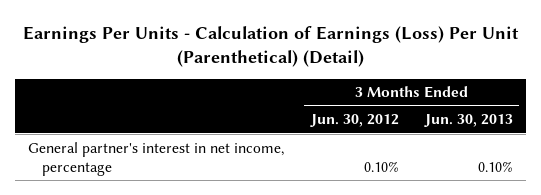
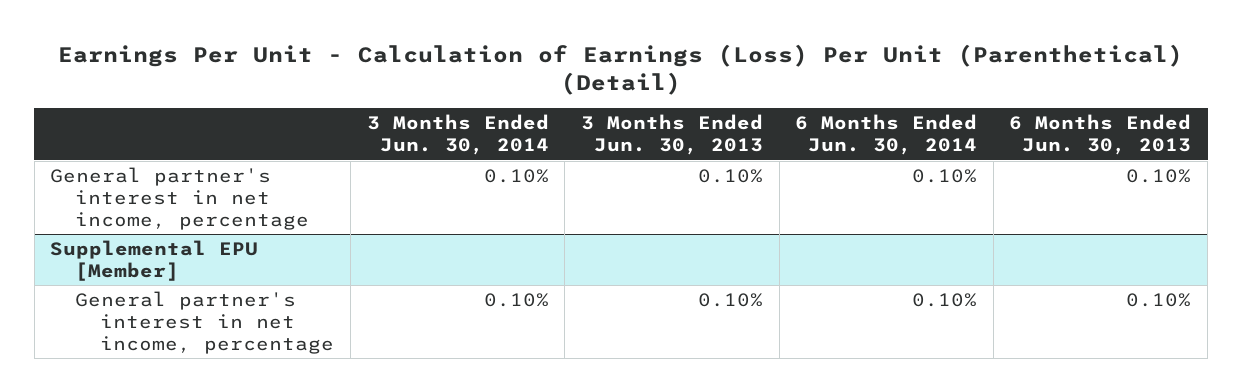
- Earnings Per Units - Calculation of Earnings (Loss) Per Unit (Parenthetical) (Detail)
+ Earnings Per Unit - Calculation of Earnings (Loss) Per Unit (Parenthetical) (Detail)
- | 3 Months Ended Jun. 30, 2012 | 3 Months Ended Jun. 30, 2013
+ | 3 Months Ended Jun. 30, 2014 | 3 Months Ended Jun. 30, 2013 | 6 Months Ended Jun. 30, 2014 | 6 Months Ended Jun. 30, 2013
+ Supplemental EPU [Member]
+ General partner's interest in net income, percentage | 0.10% | 0.10% | 0.10% | 0.10%

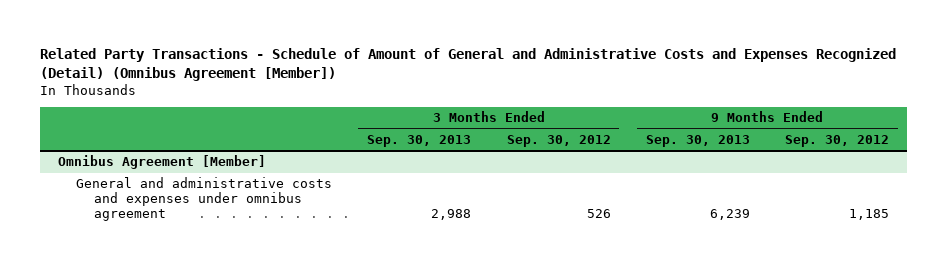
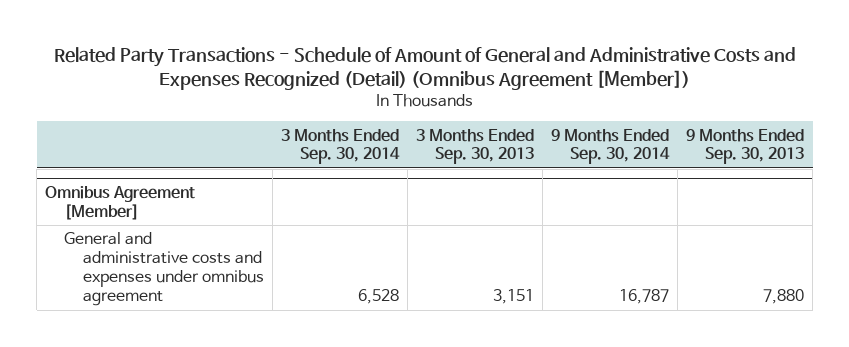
- | 3 Months Ended Sep. 30, 2013 | 3 Months Ended Sep. 30, 2012 | 9 Months Ended Sep. 30, 2013 | 9 Months Ended Sep. 30, 2012
+ | 3 Months Ended Sep. 30, 2014 | 3 Months Ended Sep. 30, 2013 | 9 Months Ended Sep. 30, 2014 | 9 Months Ended Sep. 30, 2013
@ Omnibus Agreement [Member]
- General and administrative costs and expenses under omnibus agreement | 2,988 | 526 | 6,239 | 1,185
+ General and administrative costs and expenses under omnibus agreement | 6,528 | 3,151 | 16,787 | 7,880

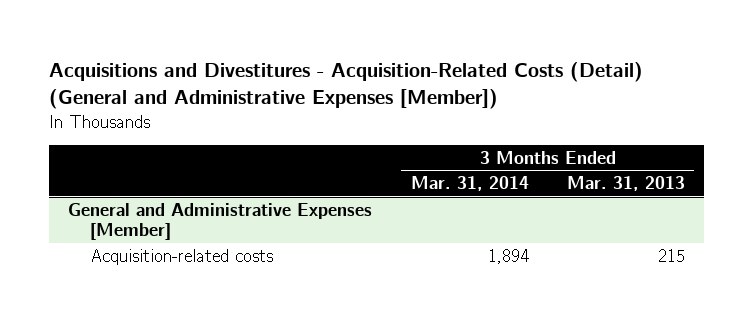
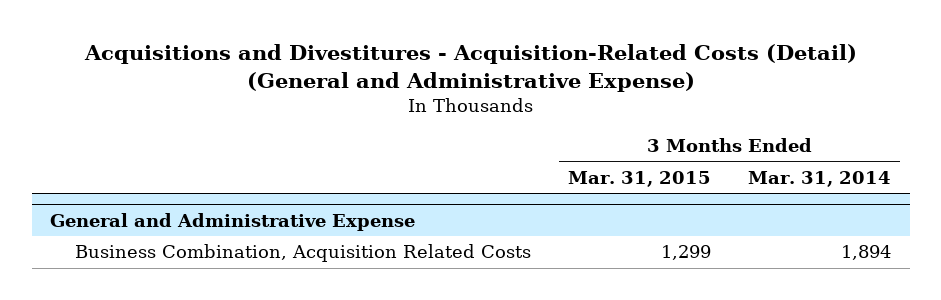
- Acquisitions and Divestitures - Acquisition-Related Costs (Detail) (General and Administrative Expenses [Member])
+ Acquisitions and Divestitures - Acquisition-Related Costs (Detail) (General and Administrative Expense)
- | 3 Months Ended Mar. 31, 2014 | 3 Months Ended Mar. 31, 2013
+ | 3 Months Ended Mar. 31, 2015 | 3 Months Ended Mar. 31, 2014
- General and Administrative Expenses [Member]
- Acquisition-related costs | 1,894 | 215
+ General and Administrative Expense
+ Business Combination, Acquisition Related Costs | 1,299 | 1,894

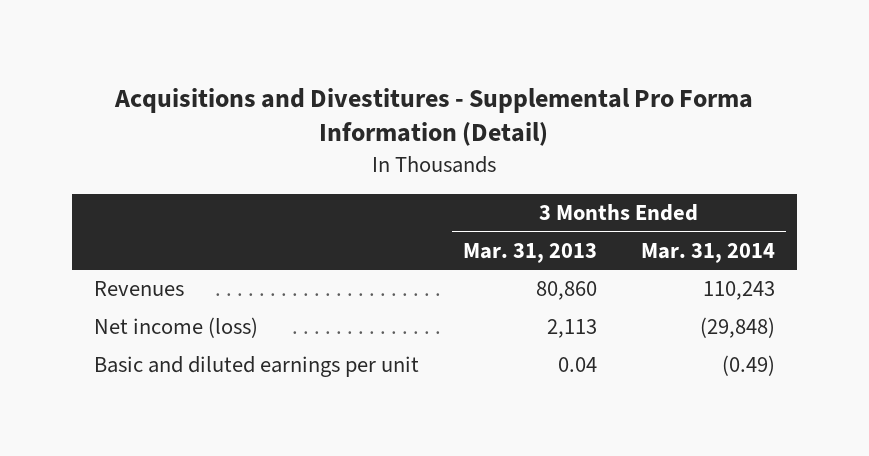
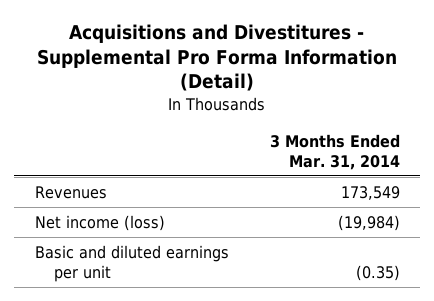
- | 3 Months Ended Mar. 31, 2013 | 3 Months Ended Mar. 31, 2014
+ | 3 Months Ended Mar. 31, 2014
- Revenues | 80,860 | 110,243
- Net income (loss) | 2,113 | (29,848)
- Basic and diluted earnings per unit | 0.04 | (0.49)
+ Revenues | 173,549
+ Net income (loss) | (19,984)
+ Basic and diluted earnings per unit | (0.35)

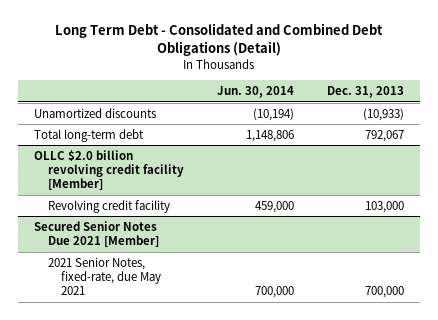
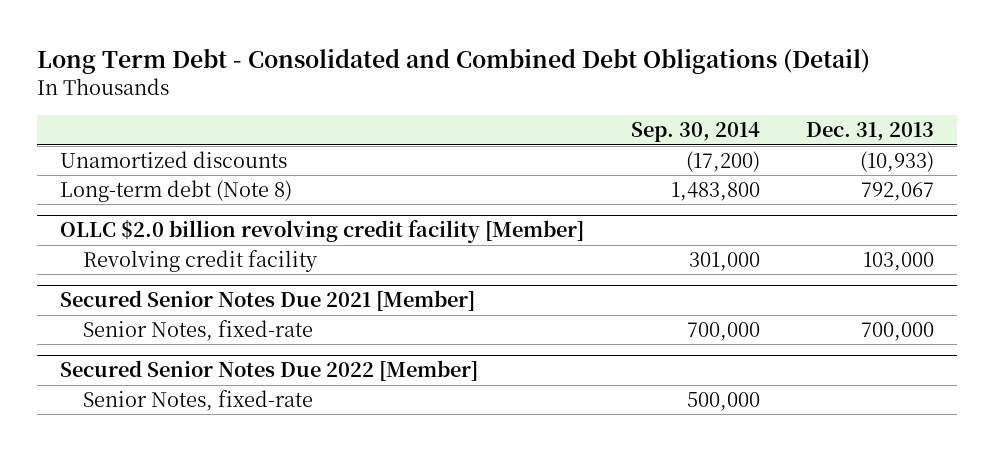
- | Jun. 30, 2014 | Dec. 31, 2013
+ | Sep. 30, 2014 | Dec. 31, 2013
- Total long-term debt | 1,148,806 | 792,067
+ Long-term debt (Note 8) | 1,483,800 | 792,067
@ Secured Senior Notes Due 2021 [Member]
- 2021 Senior Notes, fixed-rate, due May 2021 | 700,000 | 700,000
+ Senior Notes, fixed-rate | 700,000 | 700,000
+ Secured Senior Notes Due 2022 [Member]
+ Senior Notes, fixed-rate | 500,000 |

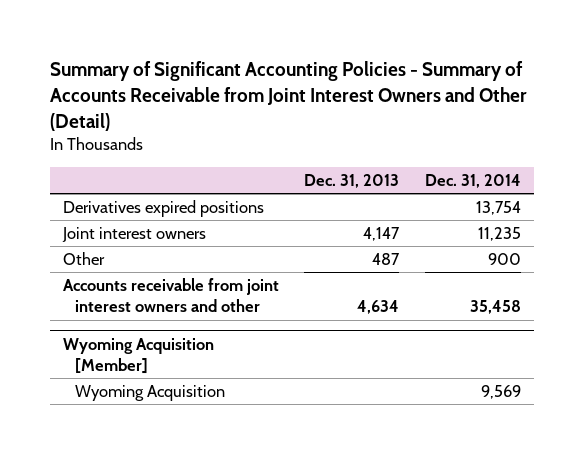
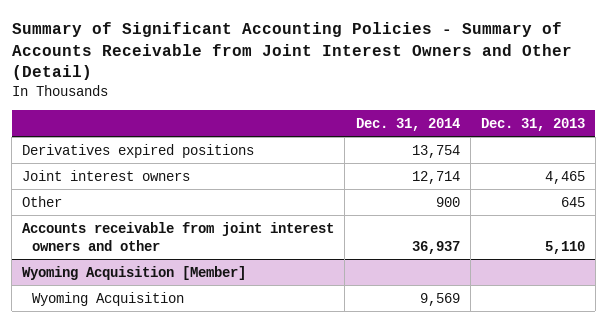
- | Dec. 31, 2013 | Dec. 31, 2014
+ | Dec. 31, 2014 | Dec. 31, 2013
- Joint interest owners | 4,147 | 11,235
- Other | 487 | 900
- Accounts receivable from joint interest owners and other | 4,634 | 35,458
+ Joint interest owners | 12,714 | 4,465
+ Other | 900 | 645
+ Accounts receivable from joint interest owners and other | 36,937 | 5,110

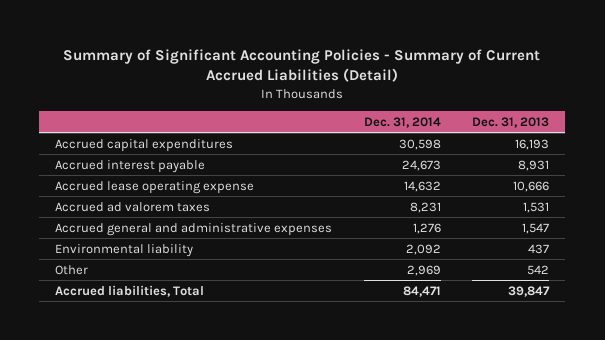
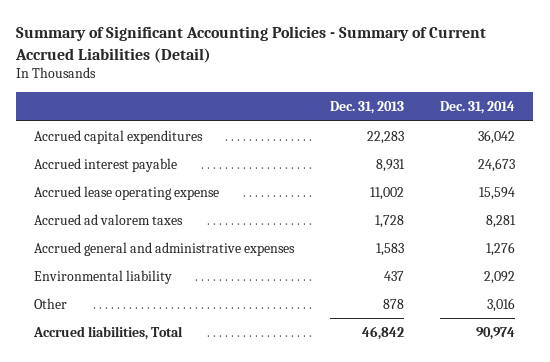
- | Dec. 31, 2014 | Dec. 31, 2013
+ | Dec. 31, 2013 | Dec. 31, 2014
- Accrued capital expenditures | 30,598 | 16,193
+ Accrued capital expenditures | 22,283 | 36,042
- Accrued lease operating expense | 14,632 | 10,666
- Accrued ad valorem taxes | 8,231 | 1,531
- Accrued general and administrative expenses | 1,276 | 1,547
+ Accrued lease operating expense | 11,002 | 15,594
+ Accrued ad valorem taxes | 1,728 | 8,281
+ Accrued general and administrative expenses | 1,583 | 1,276
- Other | 2,969 | 542
- Accrued liabilities, Total | 84,471 | 39,847
+ Other | 878 | 3,016
+ Accrued liabilities, Total | 46,842 | 90,974

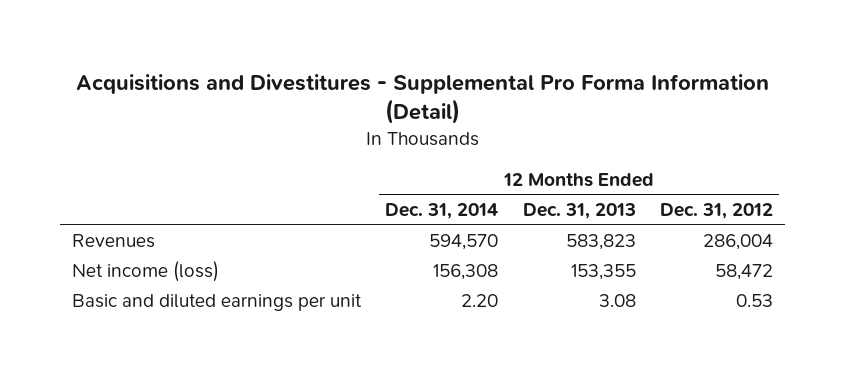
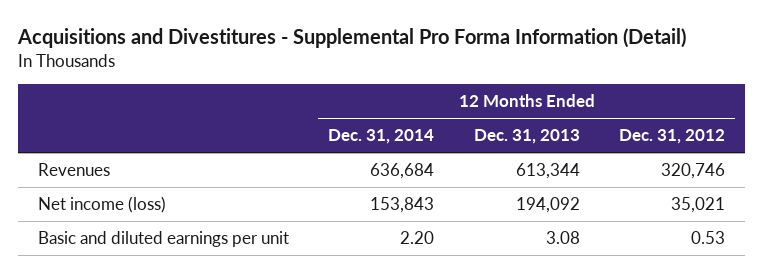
- Revenues | 594,570 | 583,823 | 286,004
- Net income (loss) | 156,308 | 153,355 | 58,472
+ Revenues | 636,684 | 613,344 | 320,746
+ Net income (loss) | 153,843 | 194,092 | 35,021

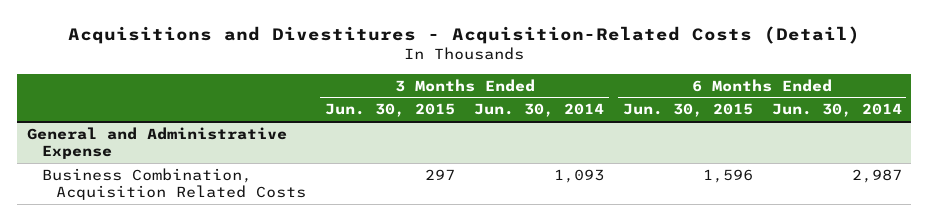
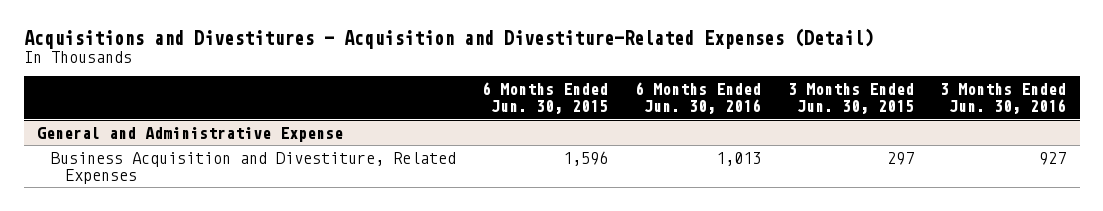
- Acquisitions and Divestitures - Acquisition-Related Costs (Detail)
+ Acquisitions and Divestitures - Acquisition and Divestiture-Related Expenses (Detail)
- | 3 Months Ended Jun. 30, 2015 | 3 Months Ended Jun. 30, 2014 | 6 Months Ended Jun. 30, 2015 | 6 Months Ended Jun. 30, 2014
+ | 6 Months Ended Jun. 30, 2015 | 6 Months Ended Jun. 30, 2016 | 3 Months Ended Jun. 30, 2015 | 3 Months Ended Jun. 30, 2016
@ General and Administrative Expense
- Business Combination, Acquisition Related Costs | 297 | 1,093 | 1,596 | 2,987
+ Business Acquisition and Divestiture, Related Expenses | 1,596 | 1,013 | 297 | 927

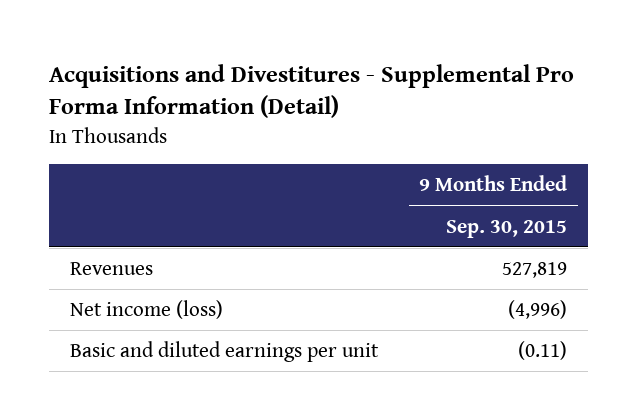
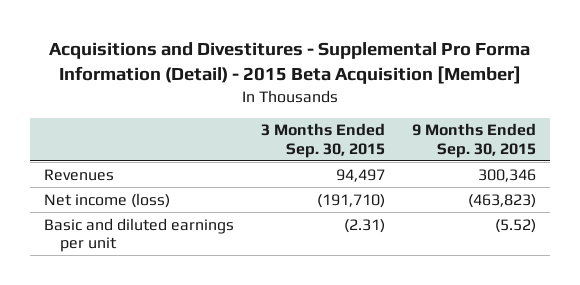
- Acquisitions and Divestitures - Supplemental Pro Forma Information (Detail)
+ Acquisitions and Divestitures - Supplemental Pro Forma Information (Detail) - 2015 Beta Acquisition [Member]
- | 9 Months Ended Sep. 30, 2015
+ | 3 Months Ended Sep. 30, 2015 | 9 Months Ended Sep. 30, 2015
- Revenues | 527,819
- Net income (loss) | (4,996)
- Basic and diluted earnings per unit | (0.11)
+ Revenues | 94,497 | 300,346
+ Net income (loss) | (191,710) | (463,823)
+ Basic and diluted earnings per unit | (2.31) | (5.52)

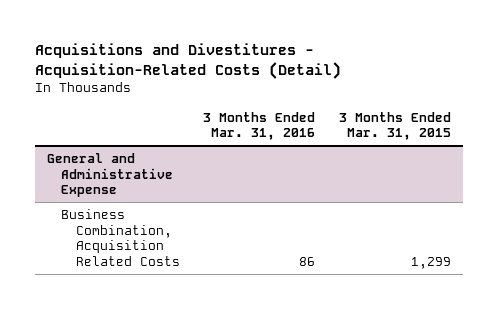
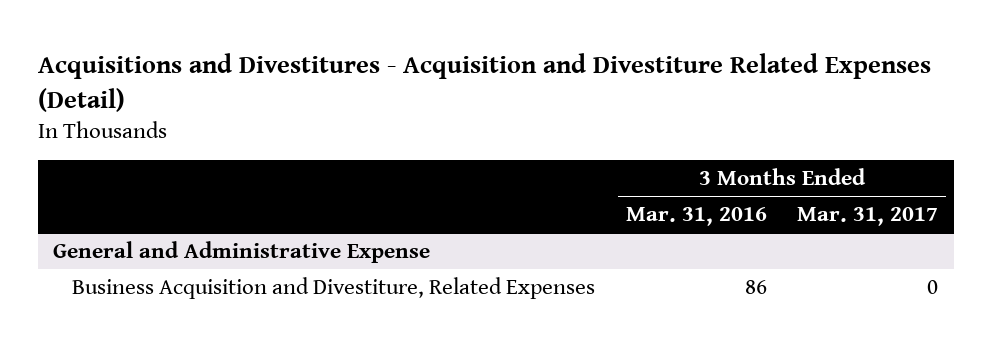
- Acquisitions and Divestitures - Acquisition-Related Costs (Detail)
+ Acquisitions and Divestitures - Acquisition and Divestiture Related Expenses (Detail)
- | 3 Months Ended Mar. 31, 2016 | 3 Months Ended Mar. 31, 2015
+ | 3 Months Ended Mar. 31, 2016 | 3 Months Ended Mar. 31, 2017
@ General and Administrative Expense
- Business Combination, Acquisition Related Costs | 86 | 1,299
+ Business Acquisition and Divestiture, Related Expenses | 86 | 0

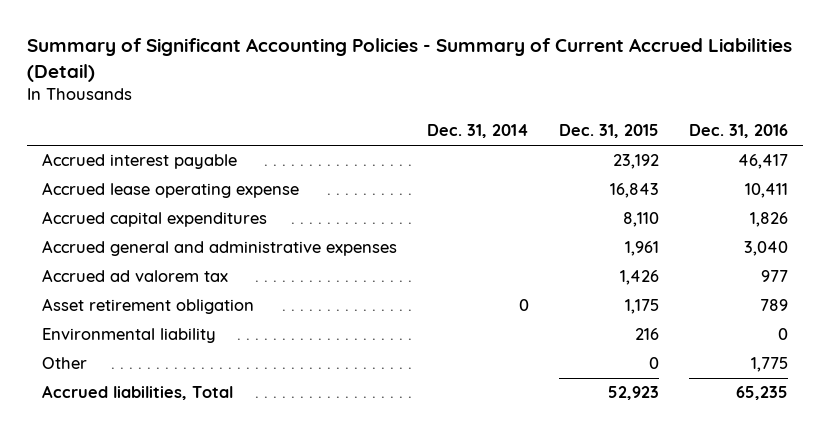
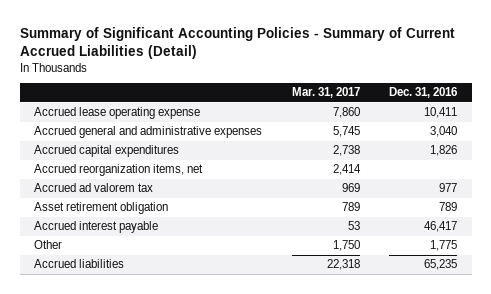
- | Dec. 31, 2014 | Dec. 31, 2015 | Dec. 31, 2016
+ | Mar. 31, 2017 | Dec. 31, 2016
moved down: Accrued capital expenditures | 2,738 | 1,826
+ Accrued reorganization items, net | 2,414 |
- Environmental liability | | 216 | 0
moved down: Accrued interest payable | 53 | 46,417
- Accrued liabilities, Total | | 52,923 | 65,235
+ Accrued liabilities | 22,318 | 65,235

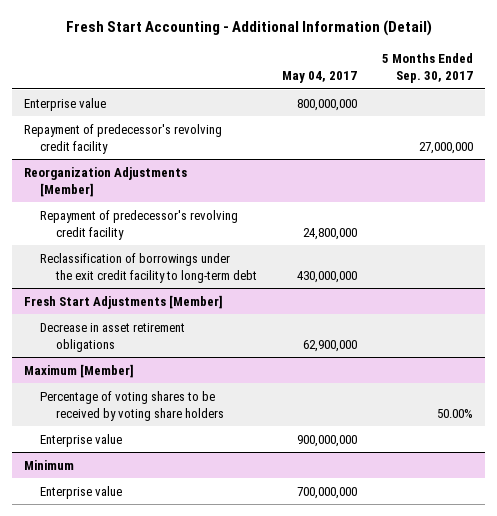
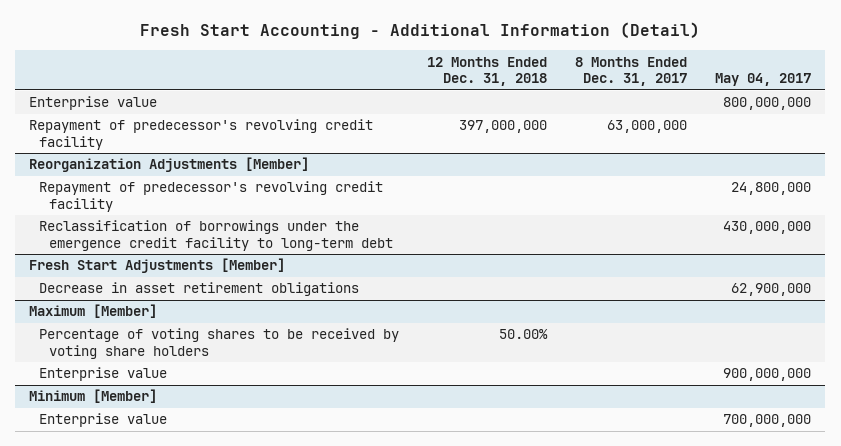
- | May 04, 2017 | 5 Months Ended Sep. 30, 2017
+ | 12 Months Ended Dec. 31, 2018 | 8 Months Ended Dec. 31, 2017 | May 04, 2017
@ Reorganization Adjustments [Member]
- Reclassification of borrowings under the exit credit facility to long-term debt | 430,000,000 |
+ Reclassification of borrowings under the emergence credit facility to long-term debt | | | 430,000,000
- Minimum
+ Minimum [Member]

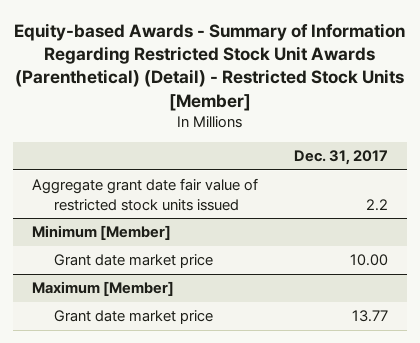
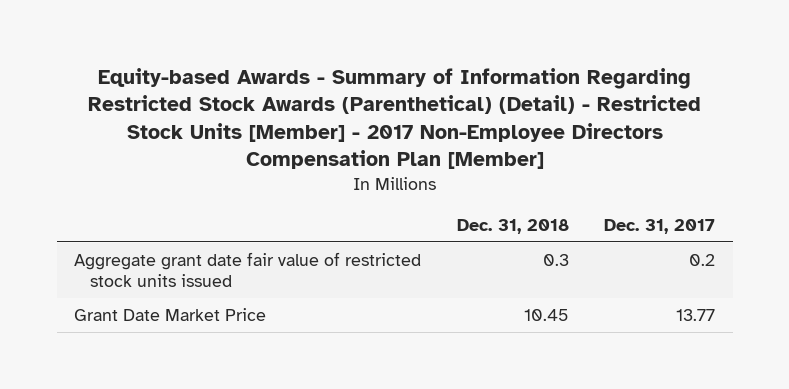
- Equity-based Awards - Summary of Information Regarding Restricted Stock Unit Awards (Parenthetical) (Detail) - Restricted Stock Units [Member]
+ Equity-based Awards - Summary of Information Regarding Restricted Stock Awards (Parenthetical) (Detail) - Restricted Stock Units [Member] - 2017 Non-Employee Directors Compensation Plan [Member]
- | Dec. 31, 2017
+ | Dec. 31, 2018 | Dec. 31, 2017
- Aggregate grant date fair value of restricted stock units issued | 2.2
- Minimum [Member]
- Grant date market price | 10.00
- Maximum [Member]
- Grant date market price | 13.77
+ Aggregate grant date fair value of restricted stock units issued | 0.3 | 0.2
+ Grant Date Market Price | 10.45 | 13.77

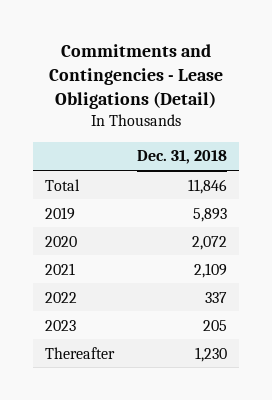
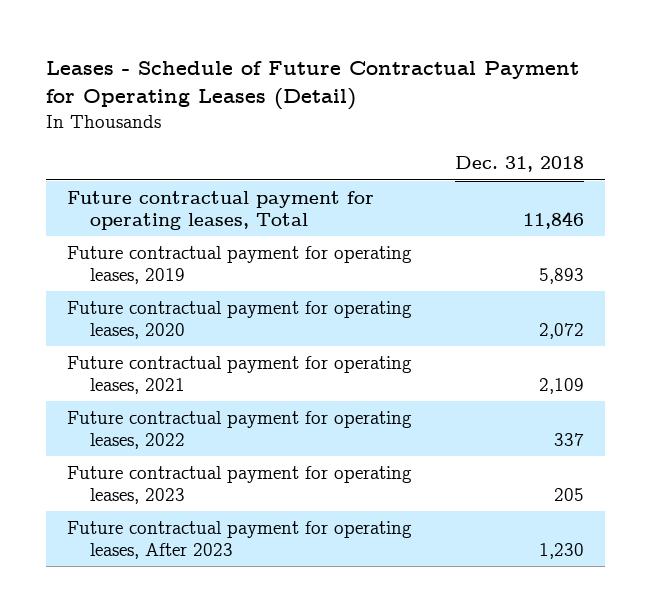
- Commitments and Contingencies - Lease Obligations (Detail)
+ Leases - Schedule of Future Contractual Payment for Operating Leases (Detail)
- Total | 11,846
- 2019 | 5,893
- 2020 | 2,072
- 2021 | 2,109
- 2022 | 337
- 2023 | 205
- Thereafter | 1,230
+ Future contractual payment for operating leases, Total | 11,846
+ Future contractual payment for operating leases, 2019 | 5,893
+ Future contractual payment for operating leases, 2020 | 2,072
+ Future contractual payment for operating leases, 2021 | 2,109
+ Future contractual payment for operating leases, 2022 | 337
+ Future contractual payment for operating leases, 2023 | 205
+ Future contractual payment for operating leases, After 2023 | 1,230

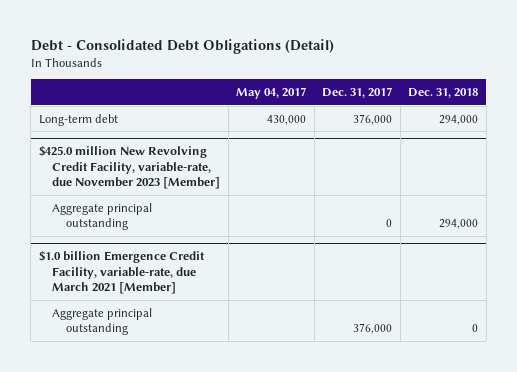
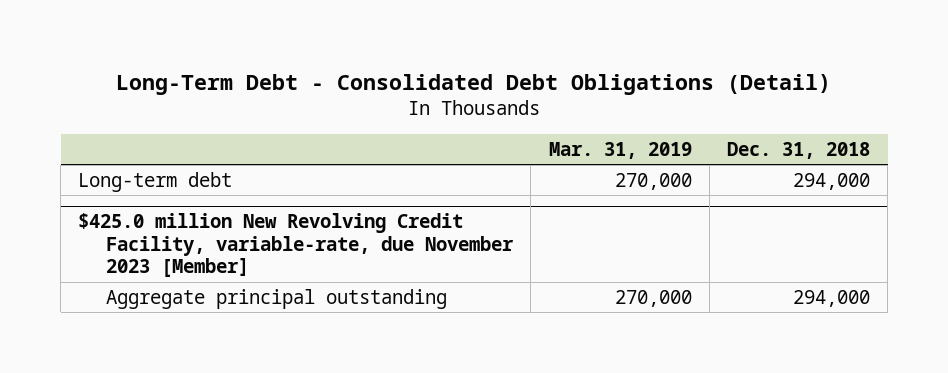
- Debt - Consolidated Debt Obligations (Detail)
+ Long-Term Debt - Consolidated Debt Obligations (Detail)
- | May 04, 2017 | Dec. 31, 2017 | Dec. 31, 2018
+ | Mar. 31, 2019 | Dec. 31, 2018
- $1.0 billion Emergence Credit Facility, variable-rate, due March 2021 [Member]
- Aggregate principal outstanding | | 376,000 | 0

